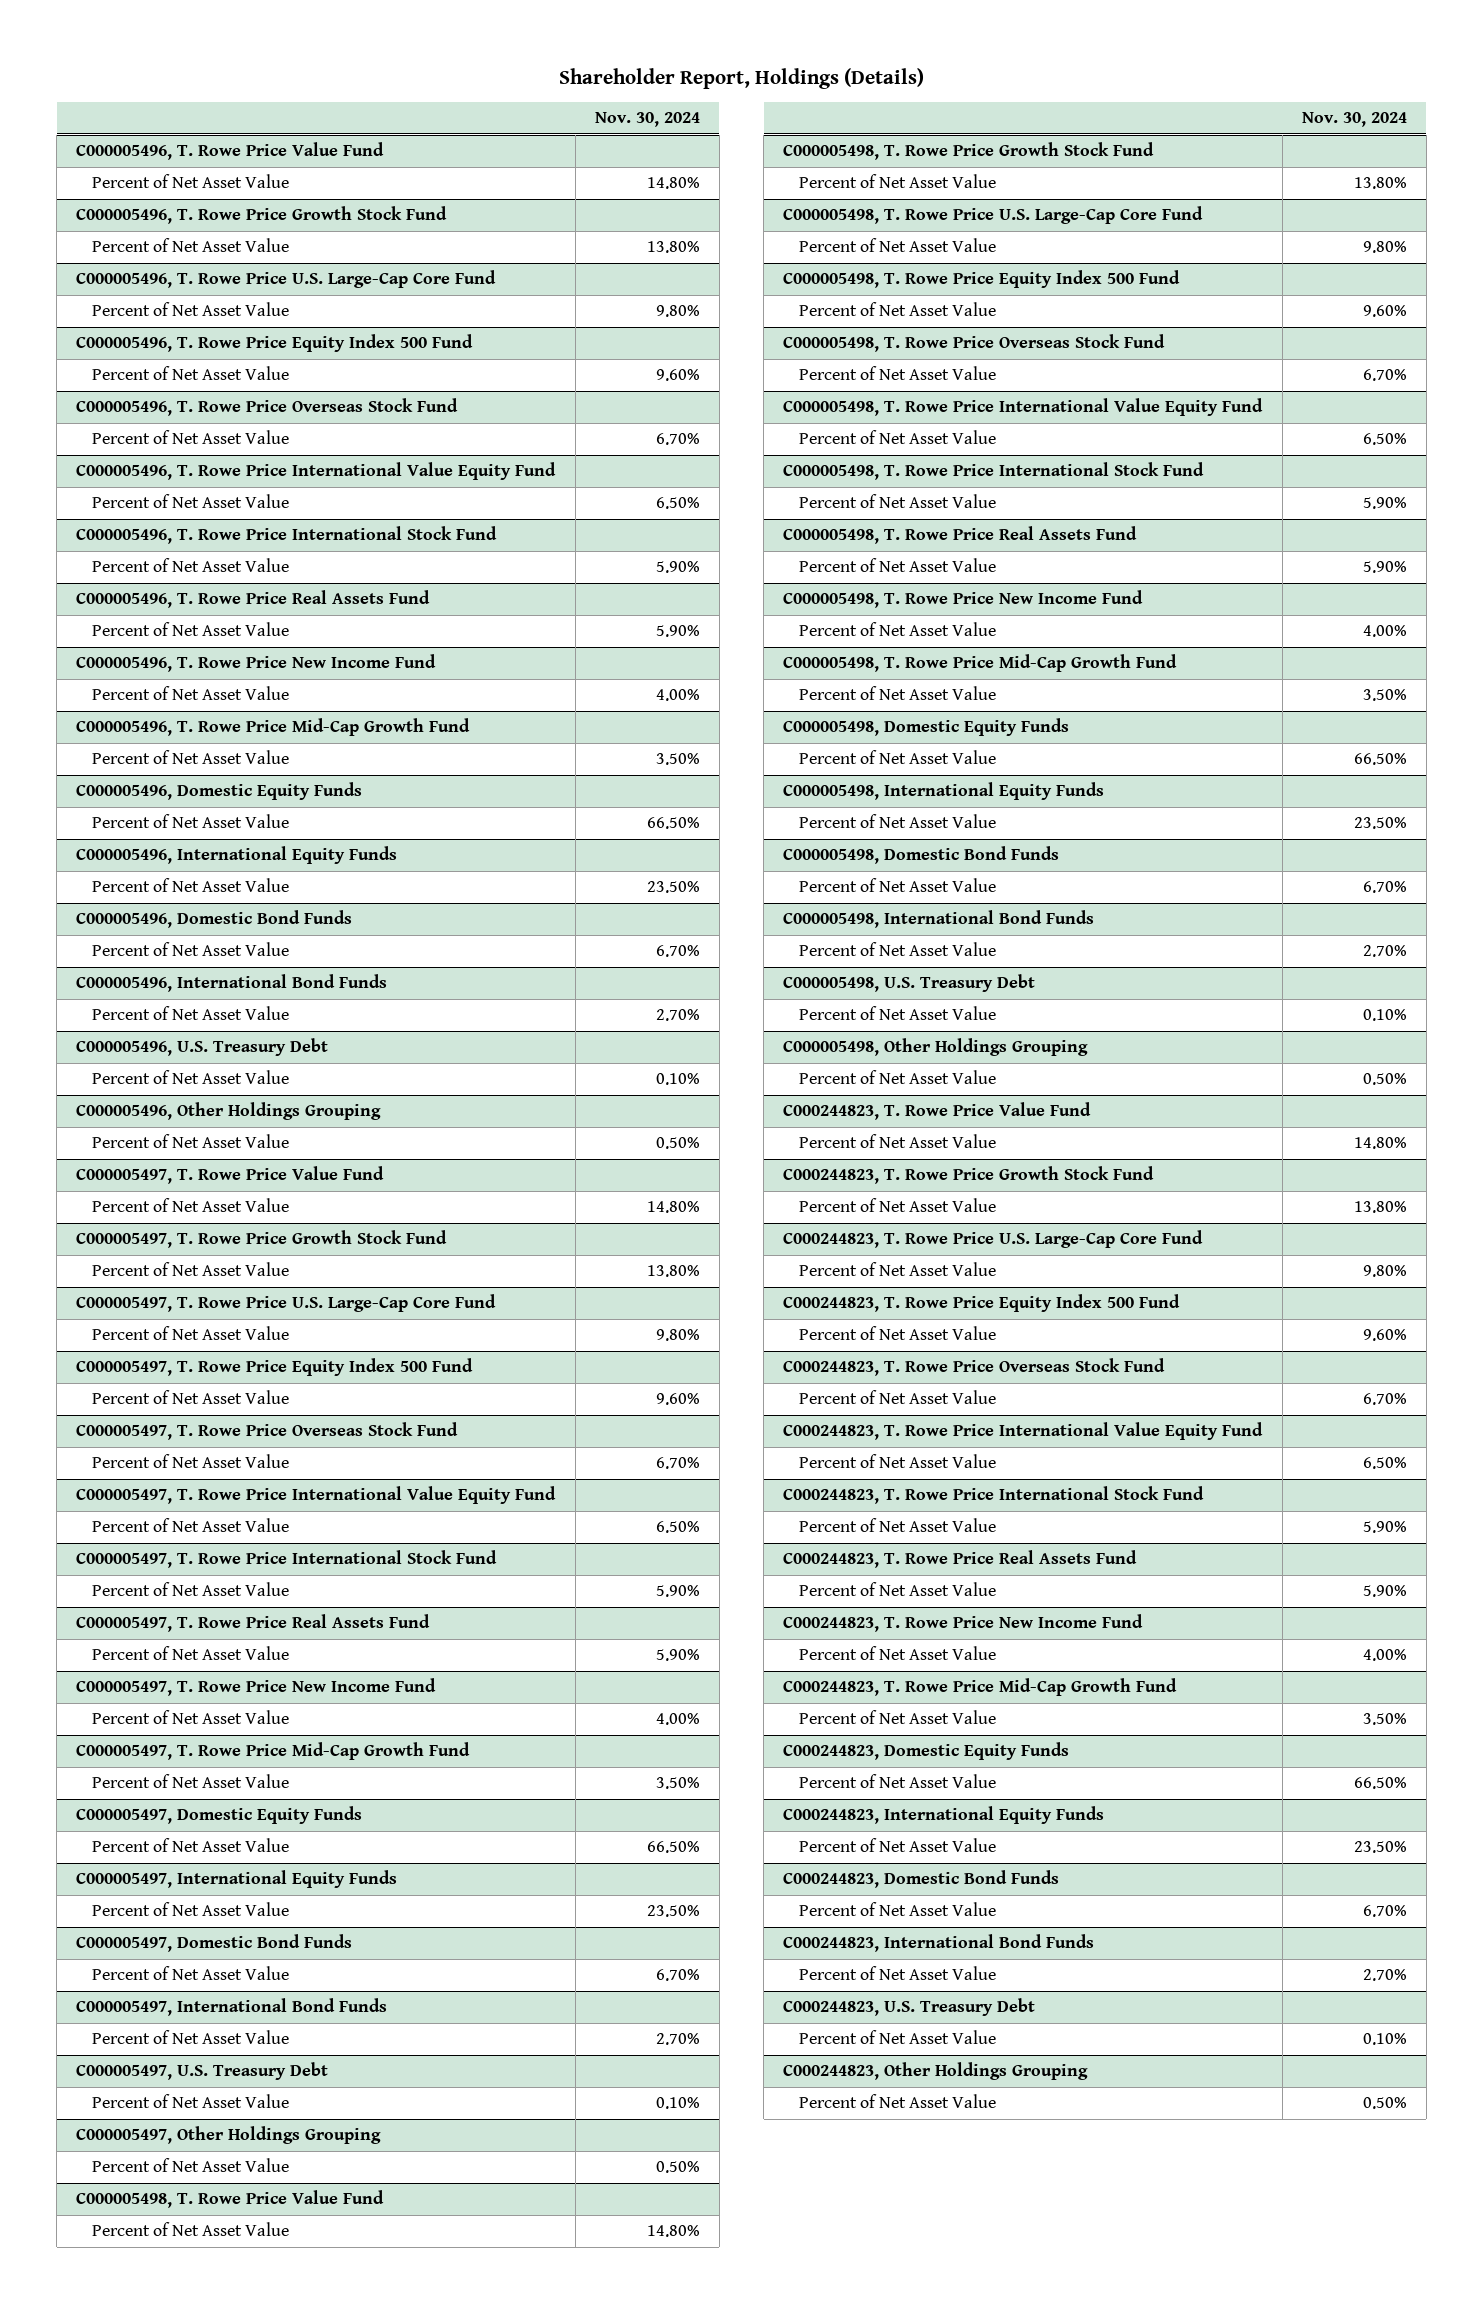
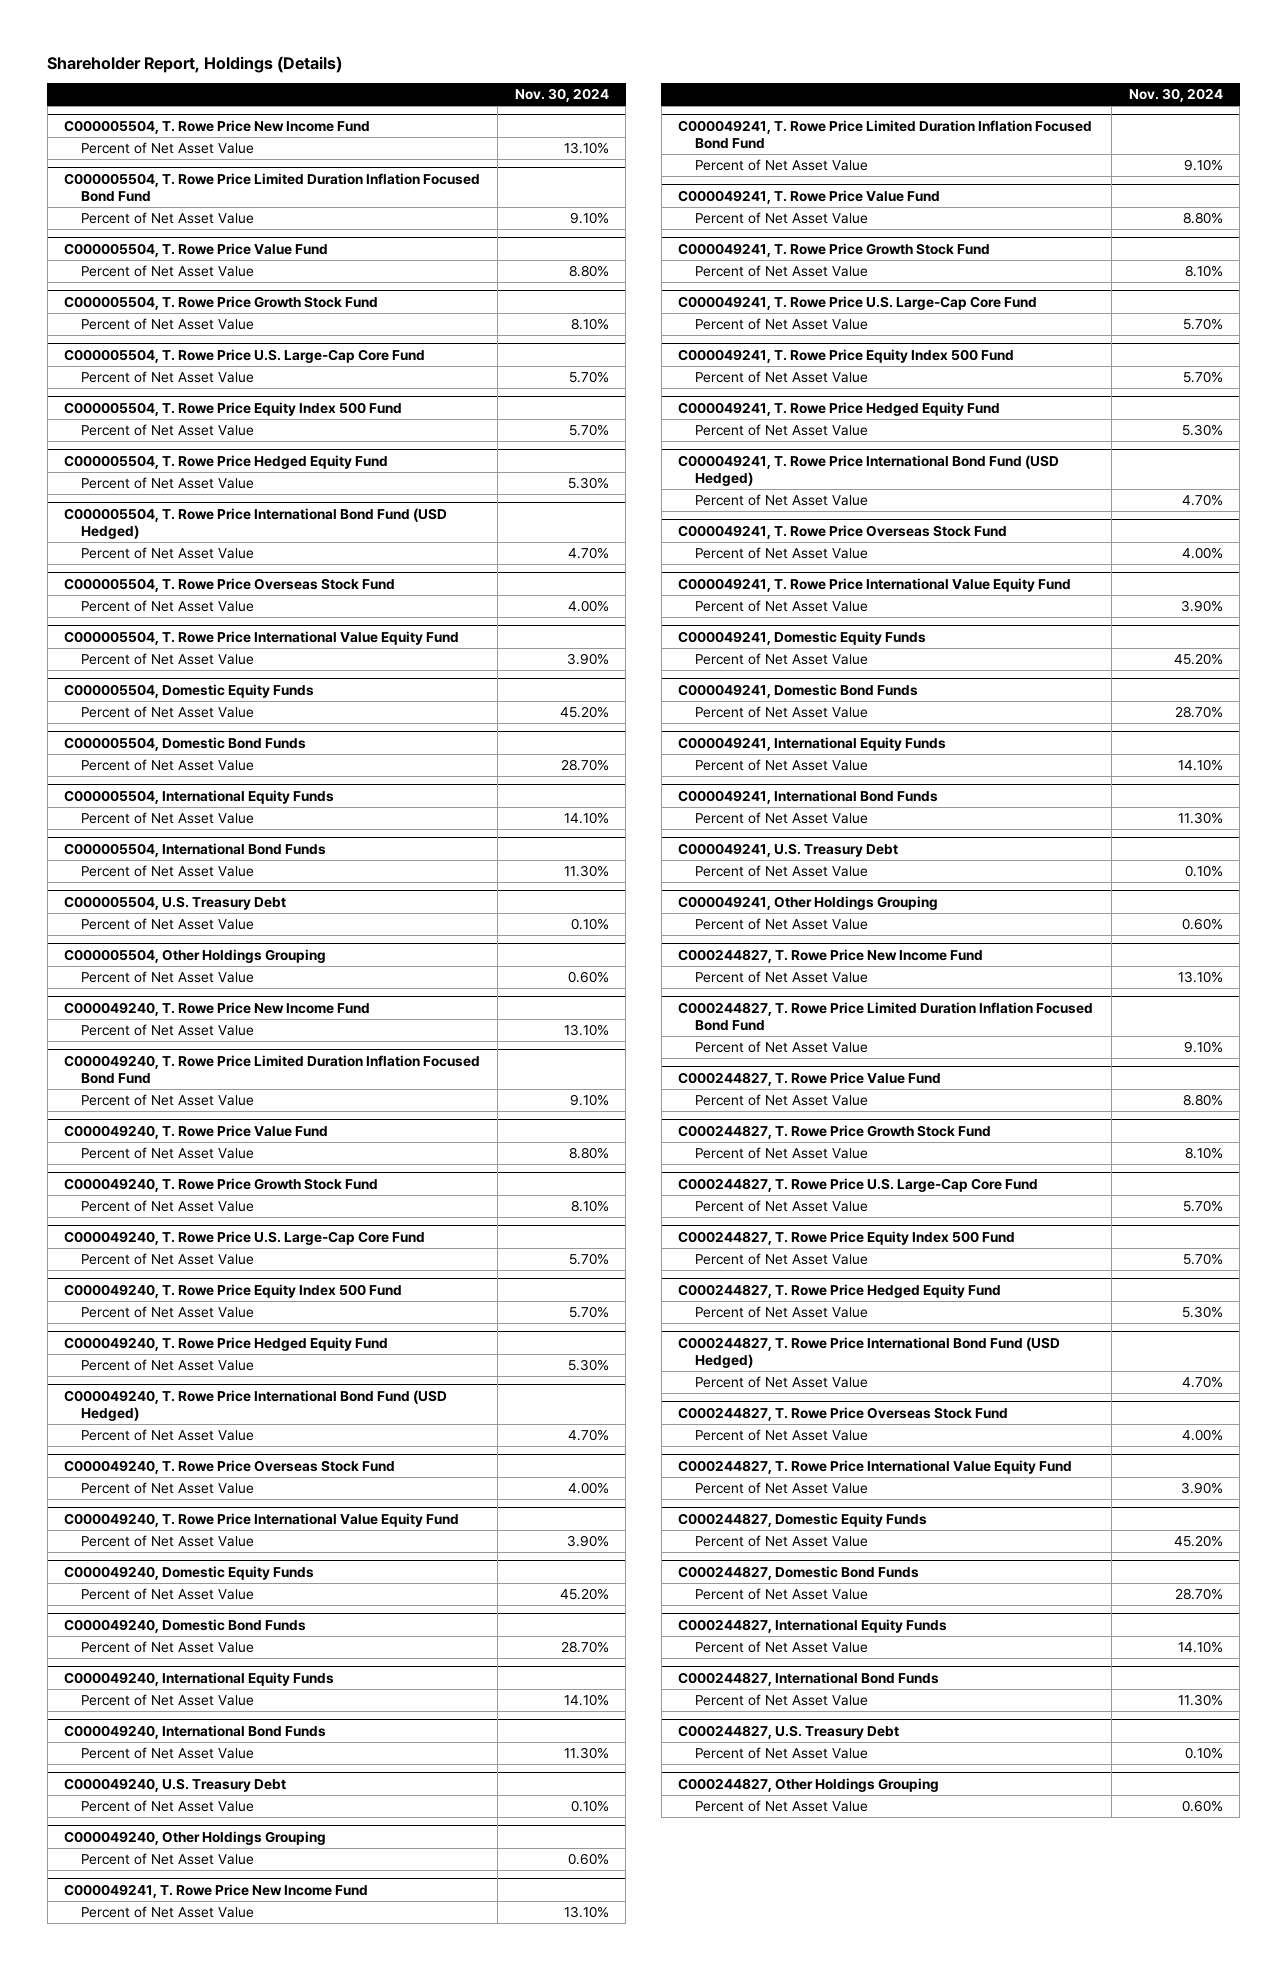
- C000005496, T. Rowe Price Value Fund
- Percent of Net Asset Value | 14.80%
- C000005496, T. Rowe Price Growth Stock Fund
- Percent of Net Asset Value | 13.80%
- C000005496, T. Rowe Price U.S. Large-Cap Core Fund
- Percent of Net Asset Value | 9.80%
- C000005496, T. Rowe Price Equity Index 500 Fund
- Percent of Net Asset Value | 9.60%
- C000005496, T. Rowe Price Overseas Stock Fund
- Percent of Net Asset Value | 6.70%
- C000005496, T. Rowe Price International Value Equity Fund
- Percent of Net Asset Value | 6.50%
- C000005496, T. Rowe Price International Stock Fund
- Percent of Net Asset Value | 5.90%
- C000005496, T. Rowe Price Real Assets Fund
- Percent of Net Asset Value | 5.90%
- C000005496, T. Rowe Price New Income Fund
+ C000005504, T. Rowe Price New Income Fund
+ Percent of Net Asset Value | 13.10%
+ C000005504, T. Rowe Price Limited Duration Inflation Focused Bond Fund
+ Percent of Net Asset Value | 9.10%
+ C000005504, T. Rowe Price Value Fund
+ Percent of Net Asset Value | 8.80%
+ C000005504, T. Rowe Price Growth Stock Fund
+ Percent of Net Asset Value | 8.10%
+ C000005504, T. Rowe Price U.S. Large-Cap Core Fund
+ Percent of Net Asset Value | 5.70%
+ C000005504, T. Rowe Price Equity Index 500 Fund
+ Percent of Net Asset Value | 5.70%
+ C000005504, T. Rowe Price Hedged Equity Fund
+ Percent of Net Asset Value | 5.30%
+ C000005504, T. Rowe Price International Bond Fund (USD Hedged)
+ Percent of Net Asset Value | 4.70%
+ C000005504, T. Rowe Price Overseas Stock Fund
- C000005496, T. Rowe Price Mid-Cap Growth Fund
- Percent of Net Asset Value | 3.50%
- C000005496, Domestic Equity Funds
- Percent of Net Asset Value | 66.50%
- C000005496, International Equity Funds
- Percent of Net Asset Value | 23.50%
- C000005496, Domestic Bond Funds
- Percent of Net Asset Value | 6.70%
- C000005496, International Bond Funds
- Percent of Net Asset Value | 2.70%
- C000005496, U.S. Treasury Debt
+ C000005504, T. Rowe Price International Value Equity Fund
+ Percent of Net Asset Value | 3.90%
+ C000005504, Domestic Equity Funds
+ Percent of Net Asset Value | 45.20%
+ C000005504, Domestic Bond Funds
+ Percent of Net Asset Value | 28.70%
+ C000005504, International Equity Funds
+ Percent of Net Asset Value | 14.10%
+ C000005504, International Bond Funds
+ Percent of Net Asset Value | 11.30%
+ C000005504, U.S. Treasury Debt
- C000005496, Other Holdings Grouping
- Percent of Net Asset Value | 0.50%
- C000005497, T. Rowe Price Value Fund
- Percent of Net Asset Value | 14.80%
- C000005497, T. Rowe Price Growth Stock Fund
- Percent of Net Asset Value | 13.80%
- C000005497, T. Rowe Price U.S. Large-Cap Core Fund
- Percent of Net Asset Value | 9.80%
- C000005497, T. Rowe Price Equity Index 500 Fund
- Percent of Net Asset Value | 9.60%
- C000005497, T. Rowe Price Overseas Stock Fund
- Percent of Net Asset Value | 6.70%
- C000005497, T. Rowe Price International Value Equity Fund
- Percent of Net Asset Value | 6.50%
- C000005497, T. Rowe Price International Stock Fund
- Percent of Net Asset Value | 5.90%
- C000005497, T. Rowe Price Real Assets Fund
- Percent of Net Asset Value | 5.90%
- C000005497, T. Rowe Price New Income Fund
+ C000005504, Other Holdings Grouping
+ Percent of Net Asset Value | 0.60%
+ C000049240, T. Rowe Price New Income Fund
+ Percent of Net Asset Value | 13.10%
+ C000049240, T. Rowe Price Limited Duration Inflation Focused Bond Fund
+ Percent of Net Asset Value | 9.10%
+ C000049240, T. Rowe Price Value Fund
+ Percent of Net Asset Value | 8.80%
+ C000049240, T. Rowe Price Growth Stock Fund
+ Percent of Net Asset Value | 8.10%
+ C000049240, T. Rowe Price U.S. Large-Cap Core Fund
+ Percent of Net Asset Value | 5.70%
+ C000049240, T. Rowe Price Equity Index 500 Fund
+ Percent of Net Asset Value | 5.70%
+ C000049240, T. Rowe Price Hedged Equity Fund
+ Percent of Net Asset Value | 5.30%
+ C000049240, T. Rowe Price International Bond Fund (USD Hedged)
+ Percent of Net Asset Value | 4.70%
+ C000049240, T. Rowe Price Overseas Stock Fund
- C000005497, T. Rowe Price Mid-Cap Growth Fund
- Percent of Net Asset Value | 3.50%
- C000005497, Domestic Equity Funds
- Percent of Net Asset Value | 66.50%
- C000005497, International Equity Funds
- Percent of Net Asset Value | 23.50%
- C000005497, Domestic Bond Funds
- Percent of Net Asset Value | 6.70%
- C000005497, International Bond Funds
- Percent of Net Asset Value | 2.70%
- C000005497, U.S. Treasury Debt
+ C000049240, T. Rowe Price International Value Equity Fund
+ Percent of Net Asset Value | 3.90%
+ C000049240, Domestic Equity Funds
+ Percent of Net Asset Value | 45.20%
+ C000049240, Domestic Bond Funds
+ Percent of Net Asset Value | 28.70%
+ C000049240, International Equity Funds
+ Percent of Net Asset Value | 14.10%
+ C000049240, International Bond Funds
+ Percent of Net Asset Value | 11.30%
+ C000049240, U.S. Treasury Debt
- C000005497, Other Holdings Grouping
- Percent of Net Asset Value | 0.50%
- C000005498, T. Rowe Price Value Fund
- Percent of Net Asset Value | 14.80%
- C000005498, T. Rowe Price Growth Stock Fund
- Percent of Net Asset Value | 13.80%
- C000005498, T. Rowe Price U.S. Large-Cap Core Fund
- Percent of Net Asset Value | 9.80%
- C000005498, T. Rowe Price Equity Index 500 Fund
- Percent of Net Asset Value | 9.60%
- C000005498, T. Rowe Price Overseas Stock Fund
- Percent of Net Asset Value | 6.70%
- C000005498, T. Rowe Price International Value Equity Fund
- Percent of Net Asset Value | 6.50%
- C000005498, T. Rowe Price International Stock Fund
- Percent of Net Asset Value | 5.90%
- C000005498, T. Rowe Price Real Assets Fund
- Percent of Net Asset Value | 5.90%
- C000005498, T. Rowe Price New Income Fund
+ C000049240, Other Holdings Grouping
+ Percent of Net Asset Value | 0.60%
+ C000049241, T. Rowe Price New Income Fund
+ Percent of Net Asset Value | 13.10%
+ C000049241, T. Rowe Price Limited Duration Inflation Focused Bond Fund
+ Percent of Net Asset Value | 9.10%
+ C000049241, T. Rowe Price Value Fund
+ Percent of Net Asset Value | 8.80%
+ C000049241, T. Rowe Price Growth Stock Fund
+ Percent of Net Asset Value | 8.10%
+ C000049241, T. Rowe Price U.S. Large-Cap Core Fund
+ Percent of Net Asset Value | 5.70%
+ C000049241, T. Rowe Price Equity Index 500 Fund
+ Percent of Net Asset Value | 5.70%
+ C000049241, T. Rowe Price Hedged Equity Fund
+ Percent of Net Asset Value | 5.30%
+ C000049241, T. Rowe Price International Bond Fund (USD Hedged)
+ Percent of Net Asset Value | 4.70%
+ C000049241, T. Rowe Price Overseas Stock Fund
- C000005498, T. Rowe Price Mid-Cap Growth Fund
- Percent of Net Asset Value | 3.50%
- C000005498, Domestic Equity Funds
- Percent of Net Asset Value | 66.50%
- C000005498, International Equity Funds
- Percent of Net Asset Value | 23.50%
- C000005498, Domestic Bond Funds
- Percent of Net Asset Value | 6.70%
- C000005498, International Bond Funds
- Percent of Net Asset Value | 2.70%
- C000005498, U.S. Treasury Debt
+ C000049241, T. Rowe Price International Value Equity Fund
+ Percent of Net Asset Value | 3.90%
+ C000049241, Domestic Equity Funds
+ Percent of Net Asset Value | 45.20%
+ C000049241, Domestic Bond Funds
+ Percent of Net Asset Value | 28.70%
+ C000049241, International Equity Funds
+ Percent of Net Asset Value | 14.10%
+ C000049241, International Bond Funds
+ Percent of Net Asset Value | 11.30%
+ C000049241, U.S. Treasury Debt
- C000005498, Other Holdings Grouping
- Percent of Net Asset Value | 0.50%
- C000244823, T. Rowe Price Value Fund
- Percent of Net Asset Value | 14.80%
- C000244823, T. Rowe Price Growth Stock Fund
- Percent of Net Asset Value | 13.80%
- C000244823, T. Rowe Price U.S. Large-Cap Core Fund
- Percent of Net Asset Value | 9.80%
- C000244823, T. Rowe Price Equity Index 500 Fund
- Percent of Net Asset Value | 9.60%
- C000244823, T. Rowe Price Overseas Stock Fund
- Percent of Net Asset Value | 6.70%
- C000244823, T. Rowe Price International Value Equity Fund
- Percent of Net Asset Value | 6.50%
- C000244823, T. Rowe Price International Stock Fund
- Percent of Net Asset Value | 5.90%
- C000244823, T. Rowe Price Real Assets Fund
- Percent of Net Asset Value | 5.90%
- C000244823, T. Rowe Price New Income Fund
+ C000049241, Other Holdings Grouping
+ Percent of Net Asset Value | 0.60%
+ C000244827, T. Rowe Price New Income Fund
+ Percent of Net Asset Value | 13.10%
+ C000244827, T. Rowe Price Limited Duration Inflation Focused Bond Fund
+ Percent of Net Asset Value | 9.10%
+ C000244827, T. Rowe Price Value Fund
+ Percent of Net Asset Value | 8.80%
+ C000244827, T. Rowe Price Growth Stock Fund
+ Percent of Net Asset Value | 8.10%
+ C000244827, T. Rowe Price U.S. Large-Cap Core Fund
+ Percent of Net Asset Value | 5.70%
+ C000244827, T. Rowe Price Equity Index 500 Fund
+ Percent of Net Asset Value | 5.70%
+ C000244827, T. Rowe Price Hedged Equity Fund
+ Percent of Net Asset Value | 5.30%
+ C000244827, T. Rowe Price International Bond Fund (USD Hedged)
+ Percent of Net Asset Value | 4.70%
+ C000244827, T. Rowe Price Overseas Stock Fund
- C000244823, T. Rowe Price Mid-Cap Growth Fund
- Percent of Net Asset Value | 3.50%
- C000244823, Domestic Equity Funds
- Percent of Net Asset Value | 66.50%
- C000244823, International Equity Funds
- Percent of Net Asset Value | 23.50%
- C000244823, Domestic Bond Funds
- Percent of Net Asset Value | 6.70%
- C000244823, International Bond Funds
- Percent of Net Asset Value | 2.70%
- C000244823, U.S. Treasury Debt
+ C000244827, T. Rowe Price International Value Equity Fund
+ Percent of Net Asset Value | 3.90%
+ C000244827, Domestic Equity Funds
+ Percent of Net Asset Value | 45.20%
+ C000244827, Domestic Bond Funds
+ Percent of Net Asset Value | 28.70%
+ C000244827, International Equity Funds
+ Percent of Net Asset Value | 14.10%
+ C000244827, International Bond Funds
+ Percent of Net Asset Value | 11.30%
+ C000244827, U.S. Treasury Debt
- C000244823, Other Holdings Grouping
- Percent of Net Asset Value | 0.50%
+ C000244827, Other Holdings Grouping
+ Percent of Net Asset Value | 0.60%

